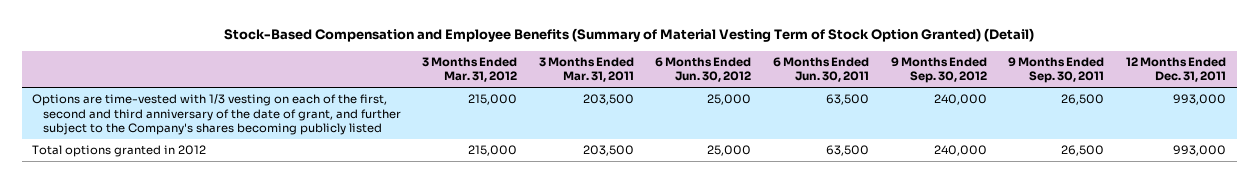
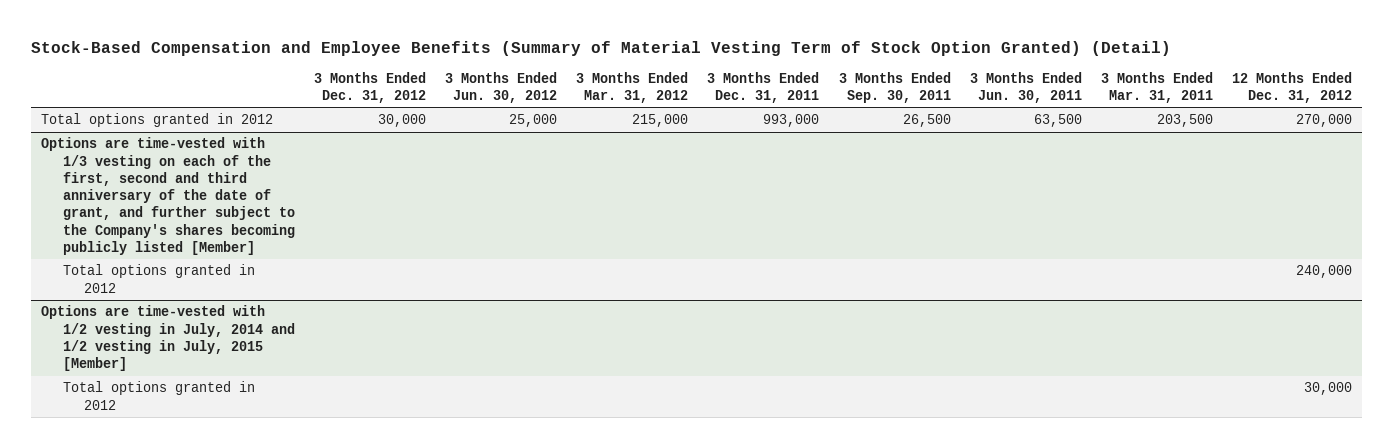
- | 3 Months Ended Mar. 31, 2012 | 3 Months Ended Mar. 31, 2011 | 6 Months Ended Jun. 30, 2012 | 6 Months Ended Jun. 30, 2011 | 9 Months Ended Sep. 30, 2012 | 9 Months Ended Sep. 30, 2011 | 12 Months Ended Dec. 31, 2011
+ | 3 Months Ended Dec. 31, 2012 | 3 Months Ended Jun. 30, 2012 | 3 Months Ended Mar. 31, 2012 | 3 Months Ended Dec. 31, 2011 | 3 Months Ended Sep. 30, 2011 | 3 Months Ended Jun. 30, 2011 | 3 Months Ended Mar. 31, 2011 | 12 Months Ended Dec. 31, 2012
- Options are time-vested with 1/3 vesting on each of the first, second and third anniversary of the date of grant, and further subject to the Company's shares becoming publicly listed | 215,000 | 203,500 | 25,000 | 63,500 | 240,000 | 26,500 | 993,000
+ Options are time-vested with 1/3 vesting on each of the first, second and third anniversary of the date of grant, and further subject to the Company's shares becoming publicly listed [Member]
+ Total options granted in 2012 | | | | | | | | 240,000
+ Options are time-vested with 1/2 vesting in July, 2014 and 1/2 vesting in July, 2015 [Member]
+ Total options granted in 2012 | | | | | | | | 30,000

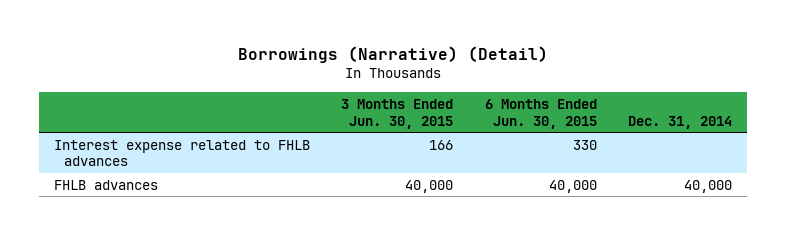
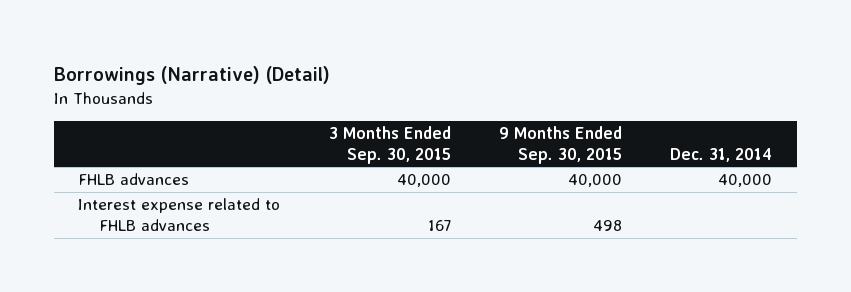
- | 3 Months Ended Jun. 30, 2015 | 6 Months Ended Jun. 30, 2015 | Dec. 31, 2014
+ | 3 Months Ended Sep. 30, 2015 | 9 Months Ended Sep. 30, 2015 | Dec. 31, 2014
moved down: Interest expense related to FHLB advances | 167 | 498 |

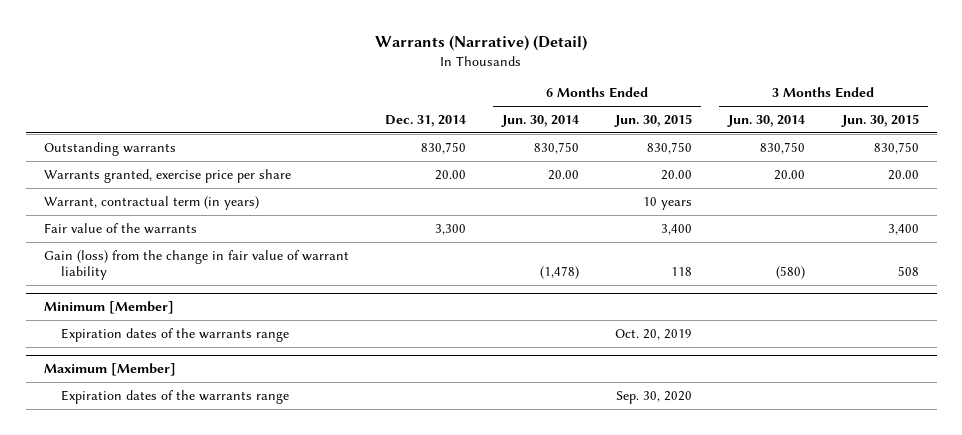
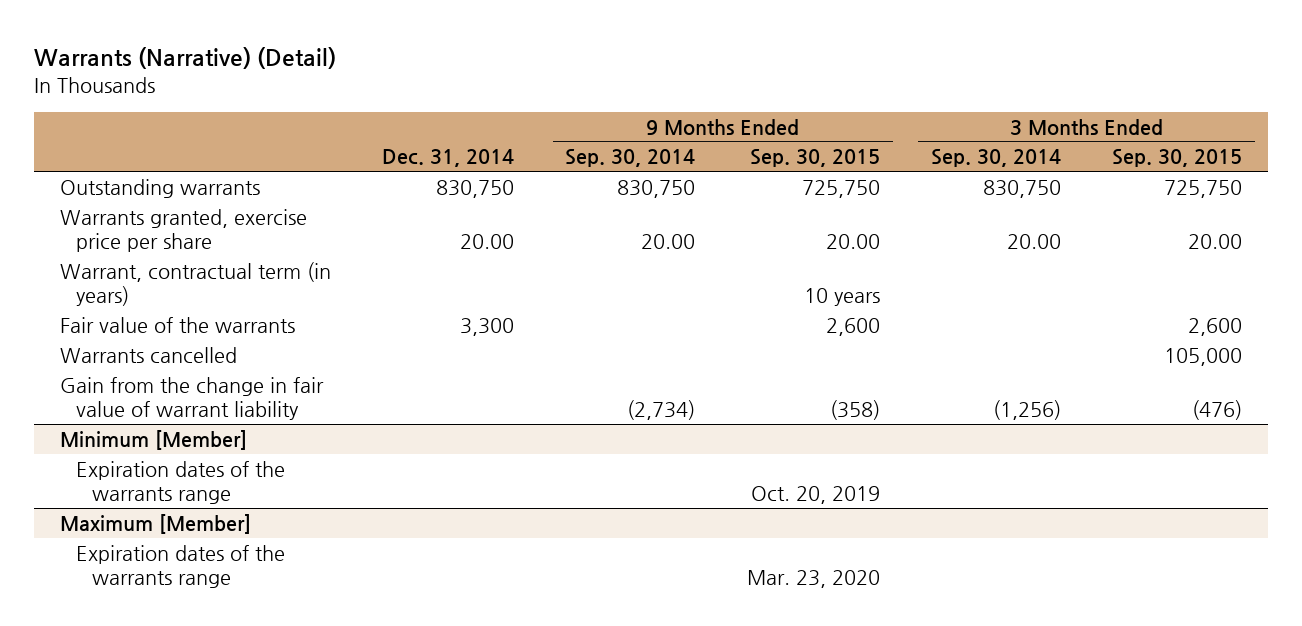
- | Dec. 31, 2014 | 6 Months Ended Jun. 30, 2014 | 6 Months Ended Jun. 30, 2015 | 3 Months Ended Jun. 30, 2014 | 3 Months Ended Jun. 30, 2015
+ | Dec. 31, 2014 | 9 Months Ended Sep. 30, 2014 | 9 Months Ended Sep. 30, 2015 | 3 Months Ended Sep. 30, 2014 | 3 Months Ended Sep. 30, 2015
- Gain (loss) from the change in fair value of warrant liability | | (1,478) | 118 | (580) | 508
+ Warrants cancelled | | | | | 105,000
+ Gain from the change in fair value of warrant liability | | (2,734) | (358) | (1,256) | (476)

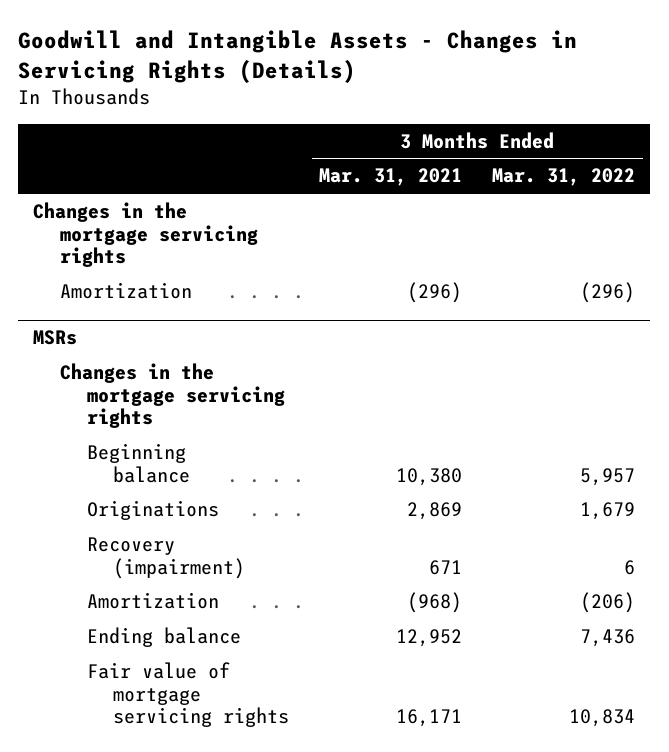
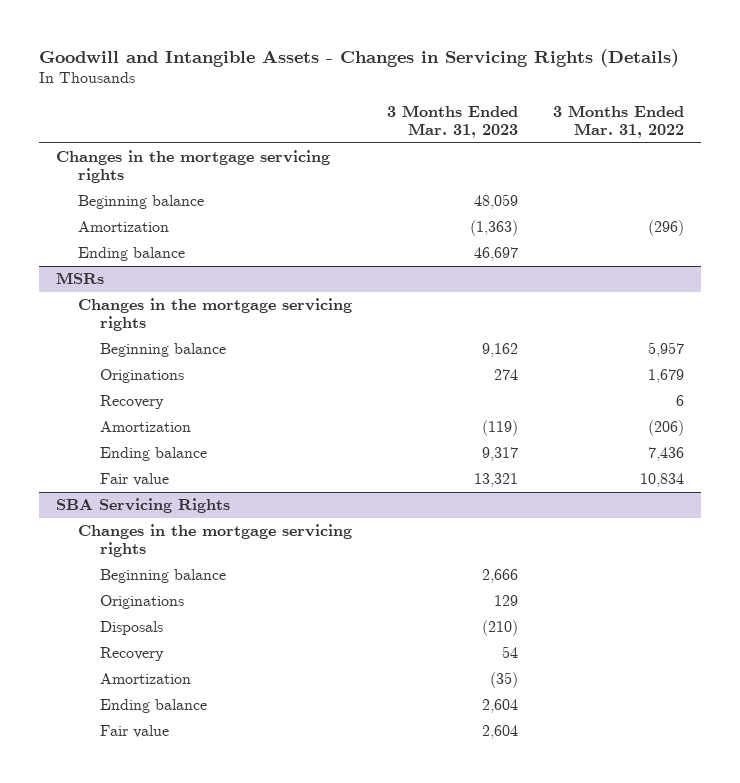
- | 3 Months Ended Mar. 31, 2021 | 3 Months Ended Mar. 31, 2022
+ | 3 Months Ended Mar. 31, 2023 | 3 Months Ended Mar. 31, 2022
+ Beginning balance | 48,059 |
+ Ending balance | 46,697 |
@ MSRs
- Recovery (impairment) | 671 | 6
+ Recovery | | 6
- Fair value of mortgage servicing rights | 16,171 | 10,834
+ Fair value | 13,321 | 10,834
+ SBA Servicing Rights
+ Changes in the mortgage servicing rights
+ Beginning balance | 2,666 |
+ Originations | 129 |
+ Disposals | (210) |
+ Recovery | 54 |
+ Amortization | (35) |
+ Ending balance | 2,604 |
+ Fair value | 2,604 |

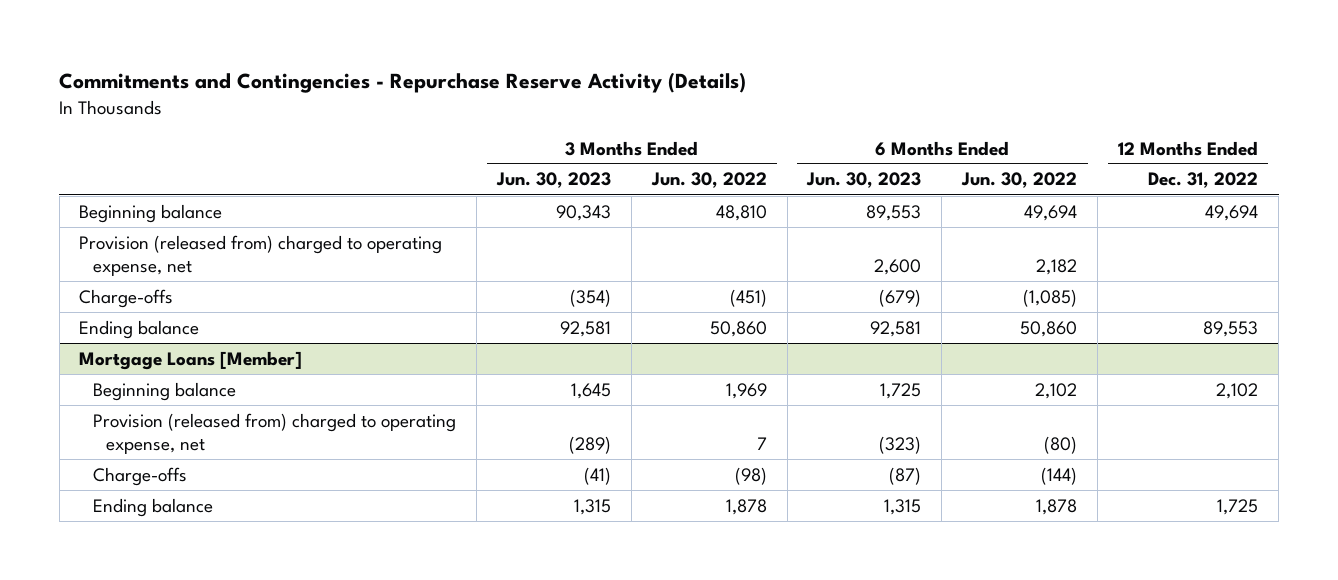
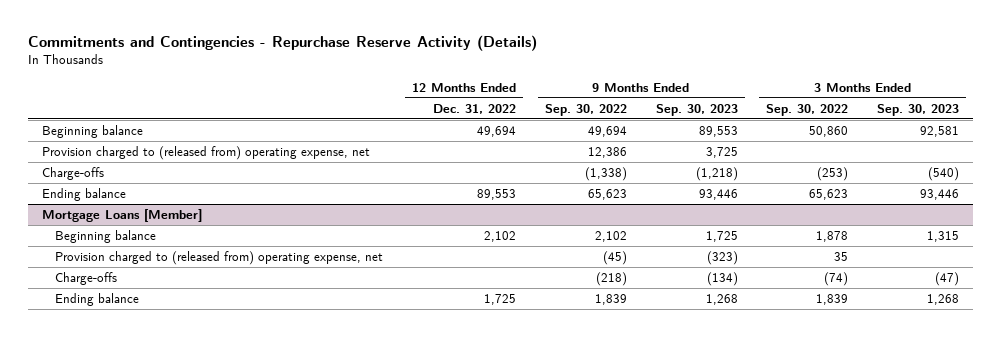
- | 3 Months Ended Jun. 30, 2023 | 3 Months Ended Jun. 30, 2022 | 6 Months Ended Jun. 30, 2023 | 6 Months Ended Jun. 30, 2022 | 12 Months Ended Dec. 31, 2022
+ | 12 Months Ended Dec. 31, 2022 | 9 Months Ended Sep. 30, 2022 | 9 Months Ended Sep. 30, 2023 | 3 Months Ended Sep. 30, 2022 | 3 Months Ended Sep. 30, 2023
- Provision (released from) charged to operating expense, net | | | 2,600 | 2,182 |
+ Provision charged to (released from) operating expense, net | | 12,386 | 3,725 | |
@ Mortgage Loans [Member]
- Provision (released from) charged to operating expense, net | (289) | 7 | (323) | (80) |
+ Provision charged to (released from) operating expense, net | | (45) | (323) | 35 |

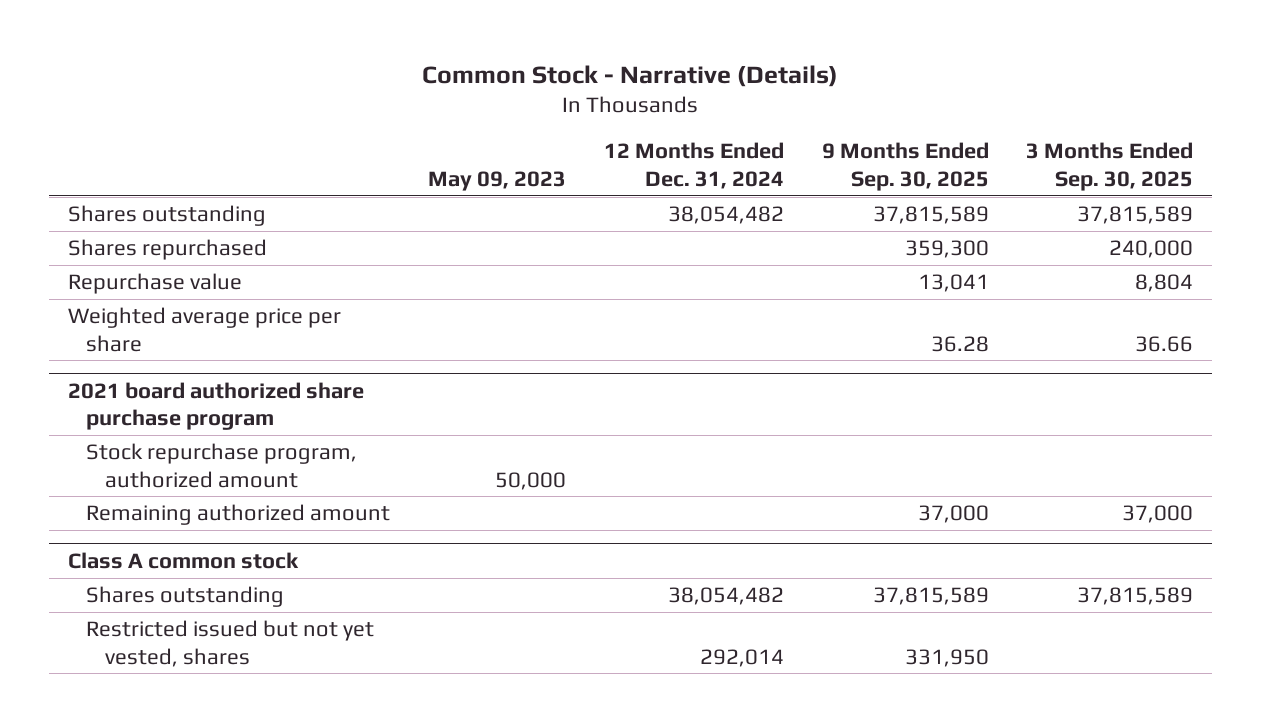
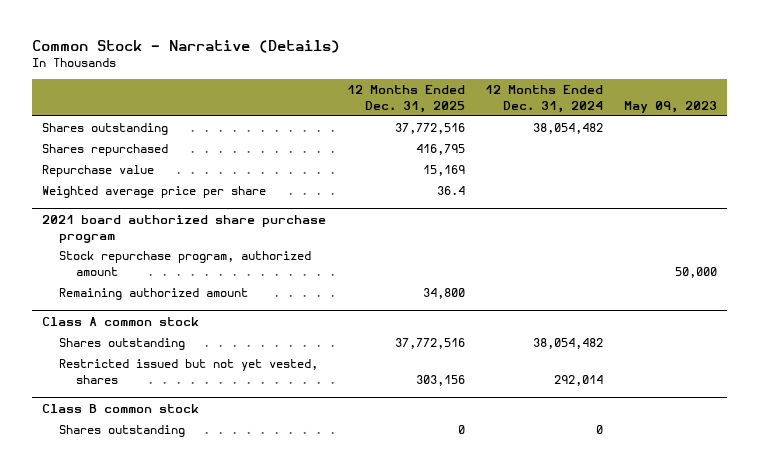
- | May 09, 2023 | 12 Months Ended Dec. 31, 2024 | 9 Months Ended Sep. 30, 2025 | 3 Months Ended Sep. 30, 2025
+ | 12 Months Ended Dec. 31, 2025 | 12 Months Ended Dec. 31, 2024 | May 09, 2023
+ Class B common stock
+ Shares outstanding | 0 | 0 |

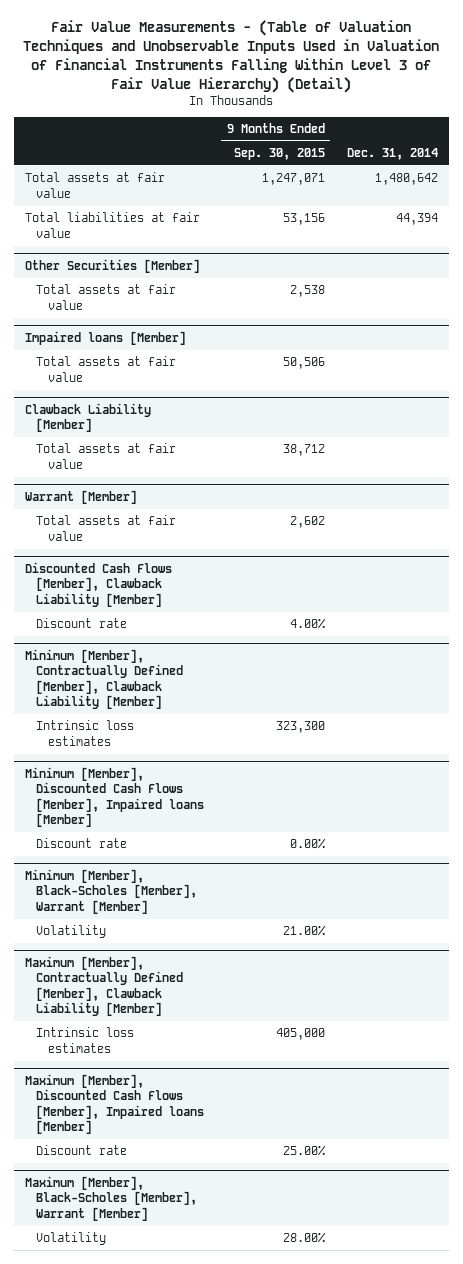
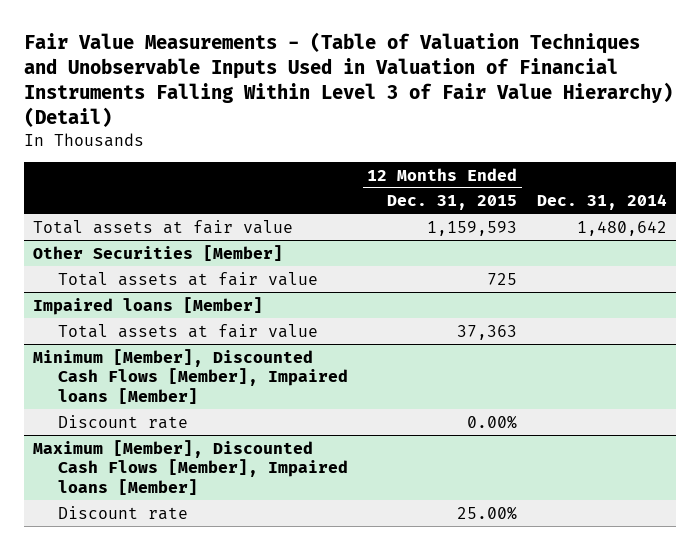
- | 9 Months Ended Sep. 30, 2015 | Dec. 31, 2014
+ | 12 Months Ended Dec. 31, 2015 | Dec. 31, 2014
- Total liabilities at fair value | 53,156 | 44,394
- Clawback Liability [Member]
- Total assets at fair value | 38,712 |
- Warrant [Member]
- Total assets at fair value | 2,602 |
- Discounted Cash Flows [Member], Clawback Liability [Member]
- Discount rate | 4.00% |
- Minimum [Member], Contractually Defined [Member], Clawback Liability [Member]
- Intrinsic loss estimates | 323,300 |
- Minimum [Member], Black-Scholes [Member], Warrant [Member]
- Volatility | 21.00% |
- Maximum [Member], Contractually Defined [Member], Clawback Liability [Member]
- Intrinsic loss estimates | 405,000 |
- Maximum [Member], Black-Scholes [Member], Warrant [Member]
- Volatility | 28.00% |

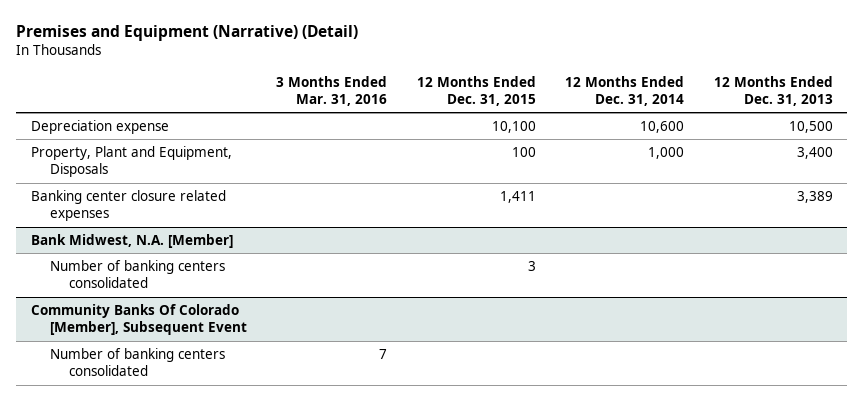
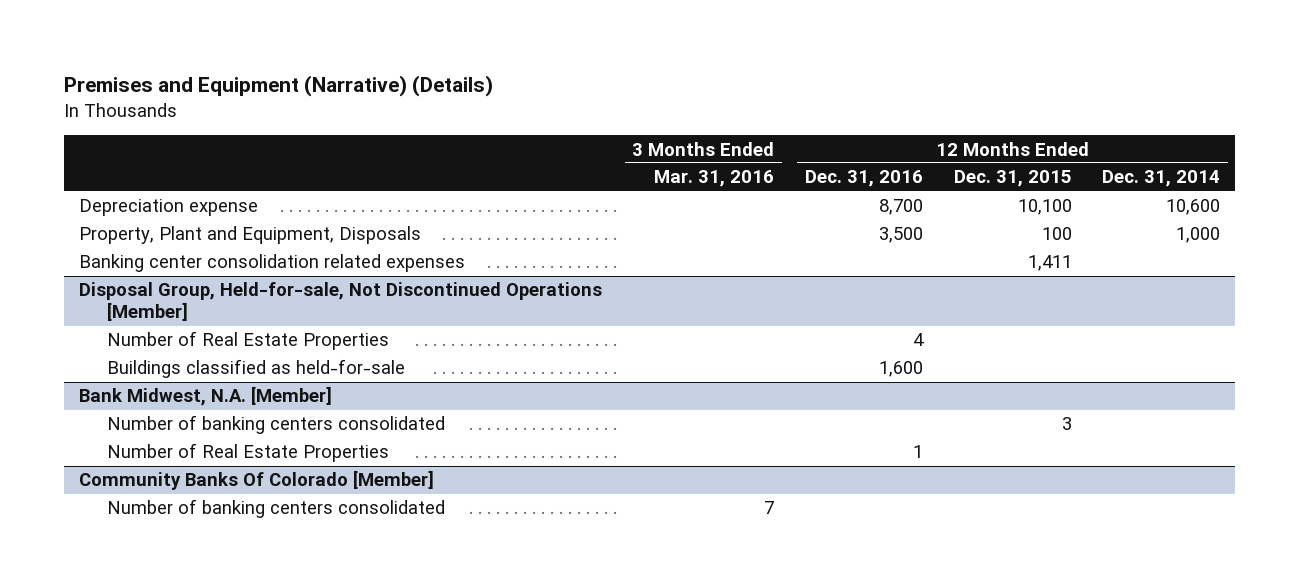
- Premises and Equipment (Narrative) (Detail)
+ Premises and Equipment (Narrative) (Details)
- | 3 Months Ended Mar. 31, 2016 | 12 Months Ended Dec. 31, 2015 | 12 Months Ended Dec. 31, 2014 | 12 Months Ended Dec. 31, 2013
+ | 3 Months Ended Mar. 31, 2016 | 12 Months Ended Dec. 31, 2016 | 12 Months Ended Dec. 31, 2015 | 12 Months Ended Dec. 31, 2014
- Banking center closure related expenses | | 1,411 | | 3,389
+ Banking center consolidation related expenses | | | 1,411 |
+ Disposal Group, Held-for-sale, Not Discontinued Operations [Member]
+ Number of Real Estate Properties | | 4 | |
+ Buildings classified as held-for-sale | | 1,600 | |
- Community Banks Of Colorado [Member], Subsequent Event
@ Bank Midwest, N.A. [Member]
+ Number of Real Estate Properties | | 1 | |
+ Community Banks Of Colorado [Member]

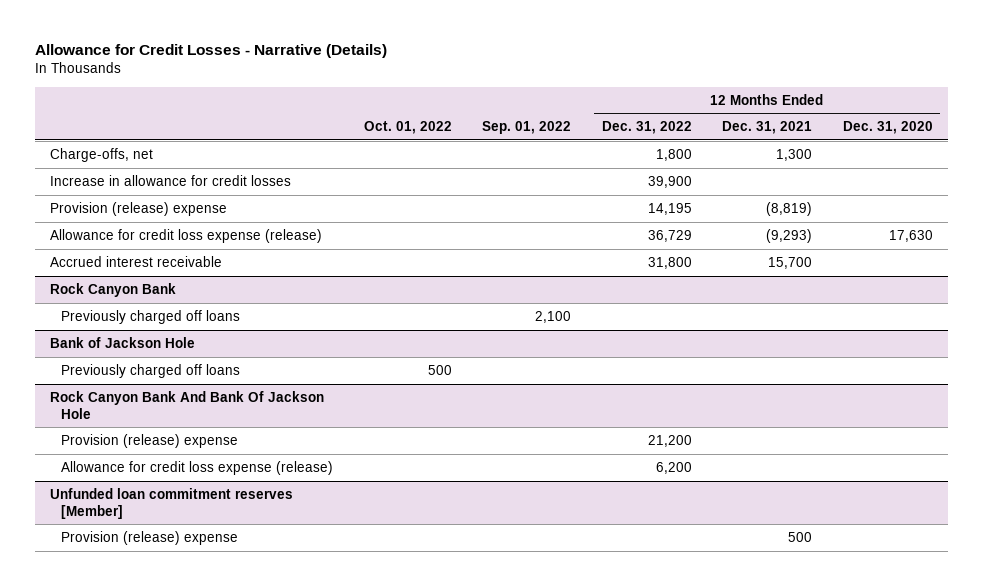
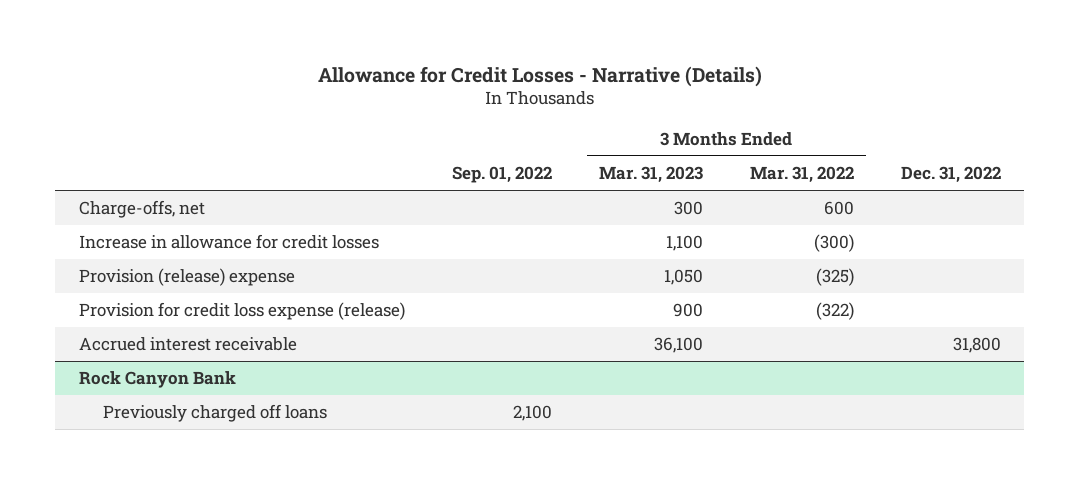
- | Oct. 01, 2022 | Sep. 01, 2022 | 12 Months Ended Dec. 31, 2022 | 12 Months Ended Dec. 31, 2021 | 12 Months Ended Dec. 31, 2020
+ | Sep. 01, 2022 | 3 Months Ended Mar. 31, 2023 | 3 Months Ended Mar. 31, 2022 | Dec. 31, 2022
- Allowance for credit loss expense (release) | | | 36,729 | (9,293) | 17,630
+ Provision for credit loss expense (release) | | 900 | (322) |
- Bank of Jackson Hole
- Previously charged off loans | 500 | | | |
- Rock Canyon Bank And Bank Of Jackson Hole
- Provision (release) expense | | | 21,200 | |
- Allowance for credit loss expense (release) | | | 6,200 | |
- Unfunded loan commitment reserves [Member]
- Provision (release) expense | | | | 500 |

